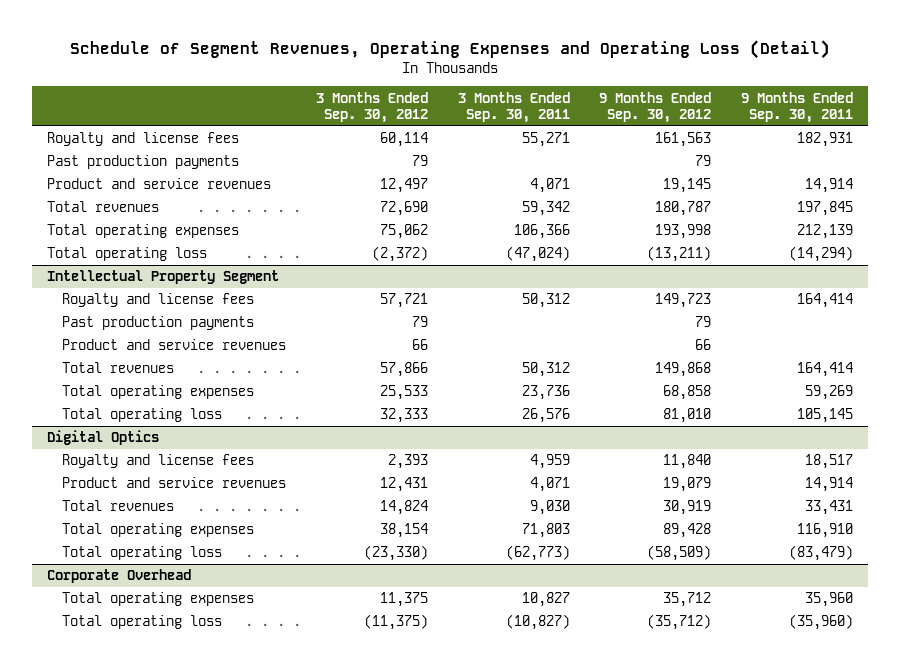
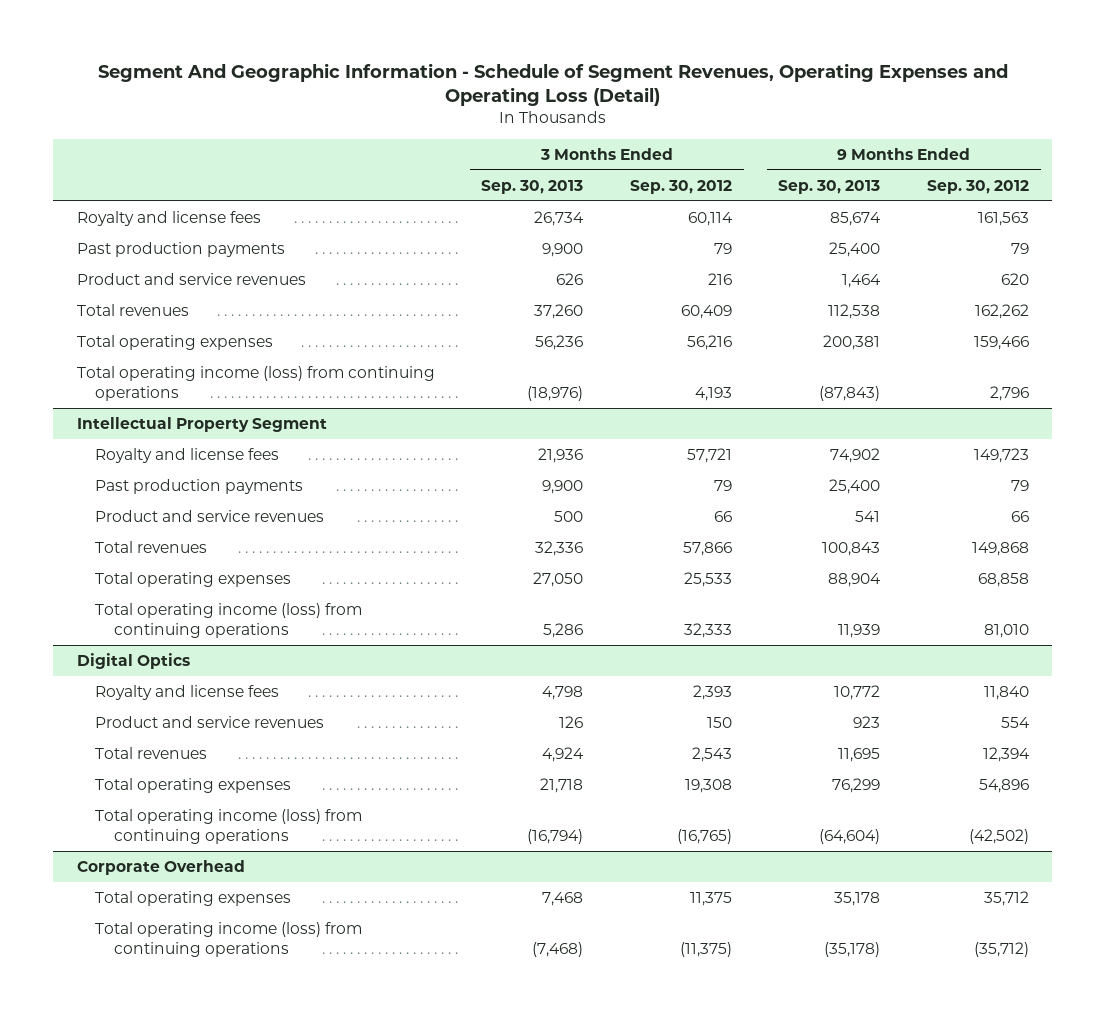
- Schedule of Segment Revenues, Operating Expenses and Operating Loss (Detail)
+ Segment And Geographic Information - Schedule of Segment Revenues, Operating Expenses and Operating Loss (Detail)
- | 3 Months Ended Sep. 30, 2012 | 3 Months Ended Sep. 30, 2011 | 9 Months Ended Sep. 30, 2012 | 9 Months Ended Sep. 30, 2011
+ | 3 Months Ended Sep. 30, 2013 | 3 Months Ended Sep. 30, 2012 | 9 Months Ended Sep. 30, 2013 | 9 Months Ended Sep. 30, 2012
- Product and service revenues | 12,497 | 4,071 | 19,145 | 14,914
- Total revenues | 72,690 | 59,342 | 180,787 | 197,845
- Total operating expenses | 75,062 | 106,366 | 193,998 | 212,139
- Total operating loss | (2,372) | (47,024) | (13,211) | (14,294)
+ Product and service revenues | 626 | 216 | 1,464 | 620
+ Total revenues | 37,260 | 60,409 | 112,538 | 162,262
+ Total operating expenses | 56,236 | 56,216 | 200,381 | 159,466
+ Total operating income (loss) from continuing operations | (18,976) | 4,193 | (87,843) | 2,796
@ Intellectual Property Segment
- Total operating loss | 32,333 | 26,576 | 81,010 | 105,145
+ Total operating income (loss) from continuing operations | 5,286 | 32,333 | 11,939 | 81,010
@ Digital Optics
- Product and service revenues | 12,431 | 4,071 | 19,079 | 14,914
- Total revenues | 14,824 | 9,030 | 30,919 | 33,431
- Total operating expenses | 38,154 | 71,803 | 89,428 | 116,910
- Total operating loss | (23,330) | (62,773) | (58,509) | (83,479)
+ Product and service revenues | 126 | 150 | 923 | 554
+ Total revenues | 4,924 | 2,543 | 11,695 | 12,394
+ Total operating expenses | 21,718 | 19,308 | 76,299 | 54,896
+ Total operating income (loss) from continuing operations | (16,794) | (16,765) | (64,604) | (42,502)
@ Corporate Overhead
- Total operating loss | (11,375) | (10,827) | (35,712) | (35,960)
+ Total operating income (loss) from continuing operations | (7,468) | (11,375) | (35,178) | (35,712)

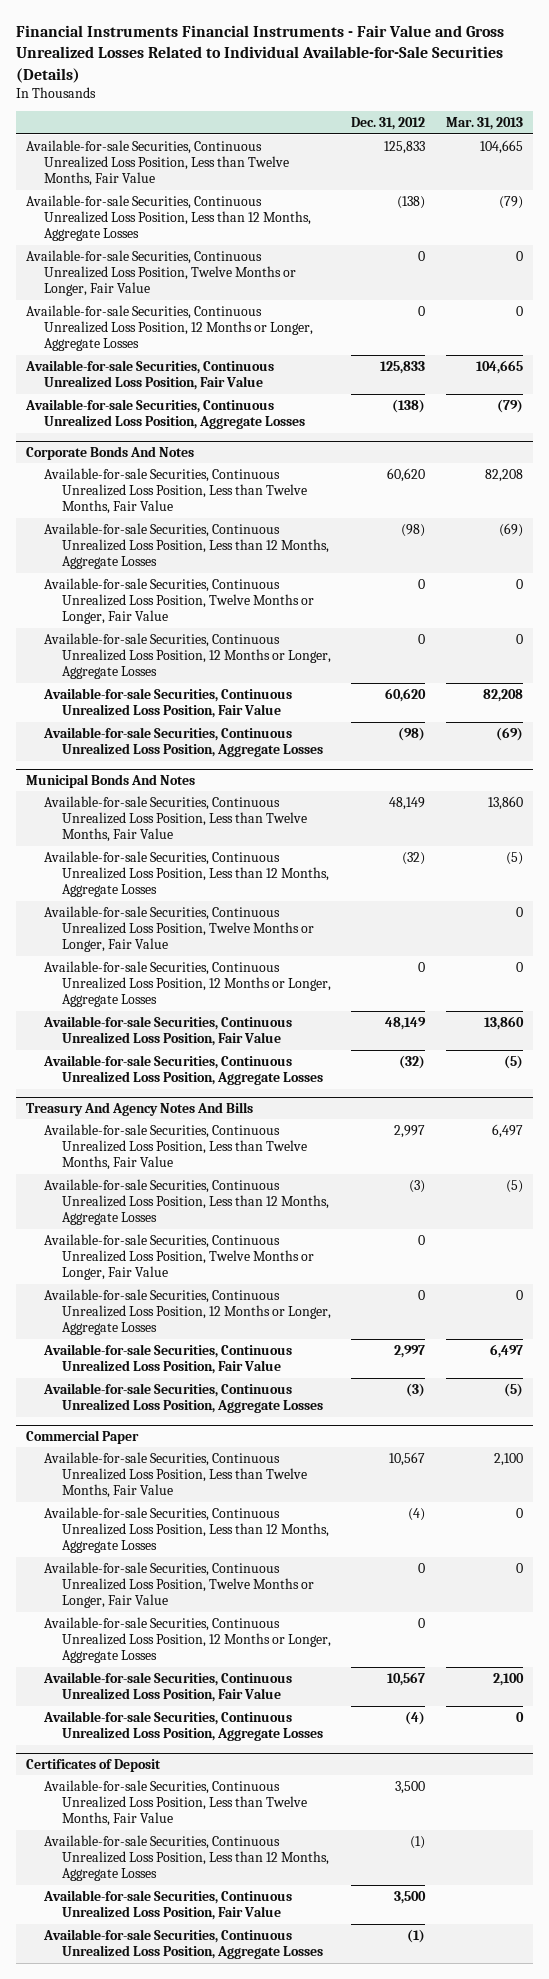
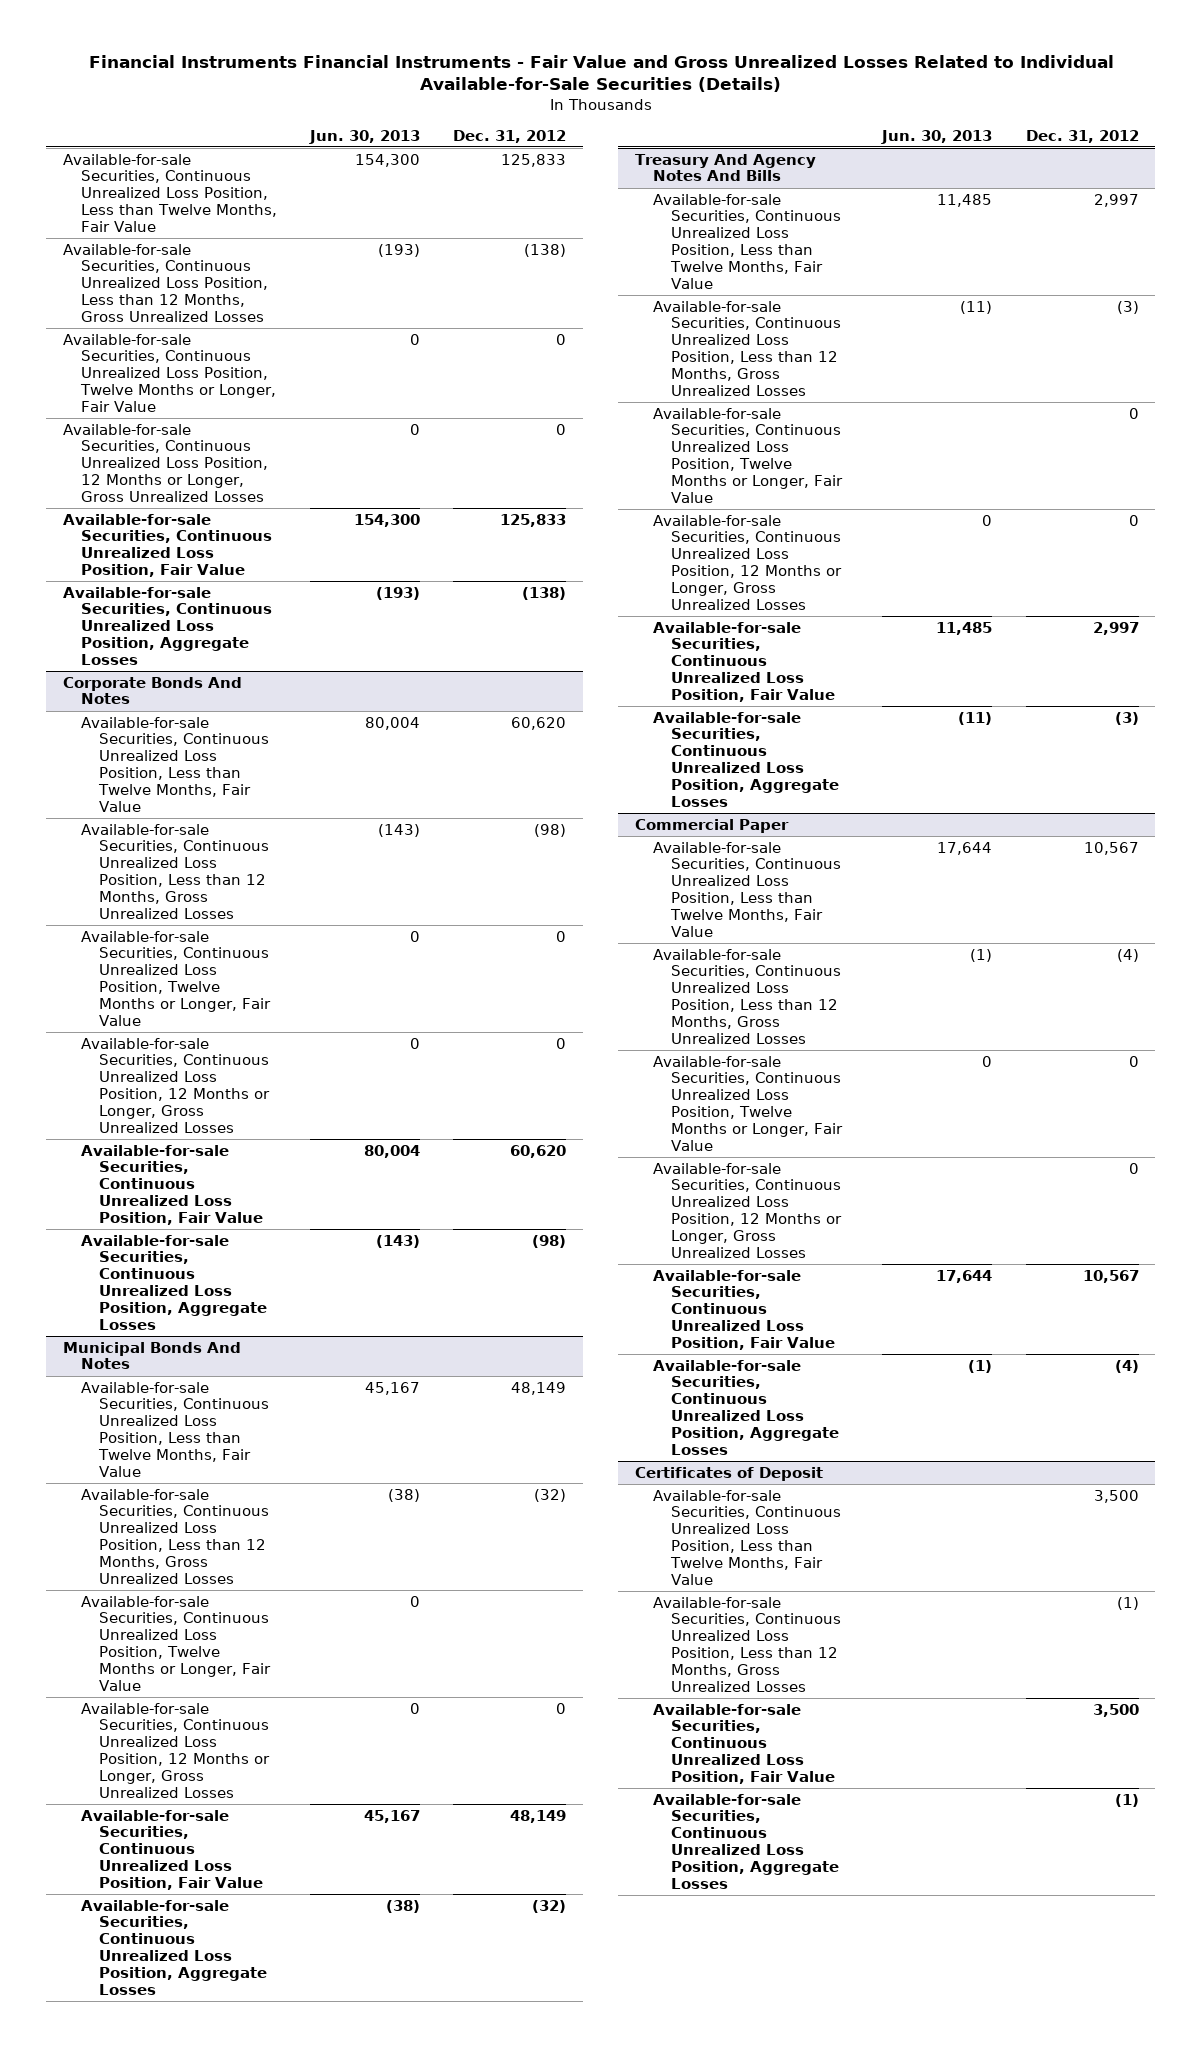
- | Dec. 31, 2012 | Mar. 31, 2013
+ | Jun. 30, 2013 | Dec. 31, 2012
- Available-for-sale Securities, Continuous Unrealized Loss Position, Less than 12 Months, Aggregate Losses | (138) | (79)
+ Available-for-sale Securities, Continuous Unrealized Loss Position, Less than 12 Months, Gross Unrealized Losses | (193) | (138)
- Available-for-sale Securities, Continuous Unrealized Loss Position, 12 Months or Longer, Aggregate Losses | 0 | 0
+ Available-for-sale Securities, Continuous Unrealized Loss Position, 12 Months or Longer, Gross Unrealized Losses | 0 | 0
@ Corporate Bonds And Notes
- Available-for-sale Securities, Continuous Unrealized Loss Position, Less than 12 Months, Aggregate Losses | (98) | (69)
+ Available-for-sale Securities, Continuous Unrealized Loss Position, Less than 12 Months, Gross Unrealized Losses | (143) | (98)
- Available-for-sale Securities, Continuous Unrealized Loss Position, 12 Months or Longer, Aggregate Losses | 0 | 0
+ Available-for-sale Securities, Continuous Unrealized Loss Position, 12 Months or Longer, Gross Unrealized Losses | 0 | 0
@ Municipal Bonds And Notes
- Available-for-sale Securities, Continuous Unrealized Loss Position, Less than 12 Months, Aggregate Losses | (32) | (5)
+ Available-for-sale Securities, Continuous Unrealized Loss Position, Less than 12 Months, Gross Unrealized Losses | (38) | (32)
- Available-for-sale Securities, Continuous Unrealized Loss Position, 12 Months or Longer, Aggregate Losses | 0 | 0
+ Available-for-sale Securities, Continuous Unrealized Loss Position, 12 Months or Longer, Gross Unrealized Losses | 0 | 0
@ Treasury And Agency Notes And Bills
- Available-for-sale Securities, Continuous Unrealized Loss Position, Less than 12 Months, Aggregate Losses | (3) | (5)
+ Available-for-sale Securities, Continuous Unrealized Loss Position, Less than 12 Months, Gross Unrealized Losses | (11) | (3)
- Available-for-sale Securities, Continuous Unrealized Loss Position, 12 Months or Longer, Aggregate Losses | 0 | 0
+ Available-for-sale Securities, Continuous Unrealized Loss Position, 12 Months or Longer, Gross Unrealized Losses | 0 | 0
@ Commercial Paper
- Available-for-sale Securities, Continuous Unrealized Loss Position, Less than 12 Months, Aggregate Losses | (4) | 0
+ Available-for-sale Securities, Continuous Unrealized Loss Position, Less than 12 Months, Gross Unrealized Losses | (1) | (4)
- Available-for-sale Securities, Continuous Unrealized Loss Position, 12 Months or Longer, Aggregate Losses | 0 |
+ Available-for-sale Securities, Continuous Unrealized Loss Position, 12 Months or Longer, Gross Unrealized Losses | | 0
@ Certificates of Deposit
- Available-for-sale Securities, Continuous Unrealized Loss Position, Less than 12 Months, Aggregate Losses | (1) |
+ Available-for-sale Securities, Continuous Unrealized Loss Position, Less than 12 Months, Gross Unrealized Losses | | (1)

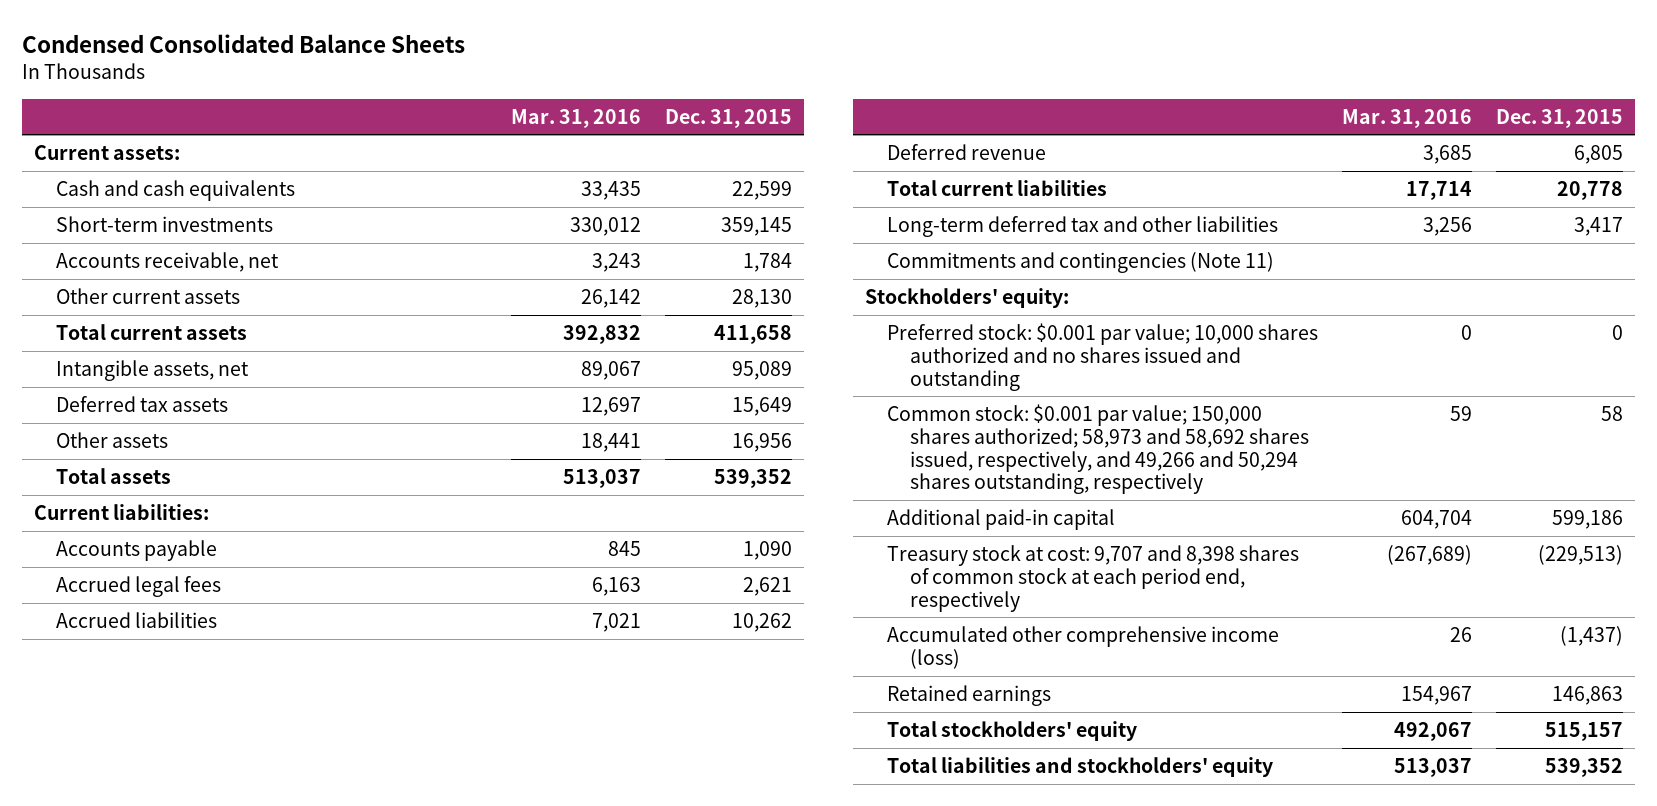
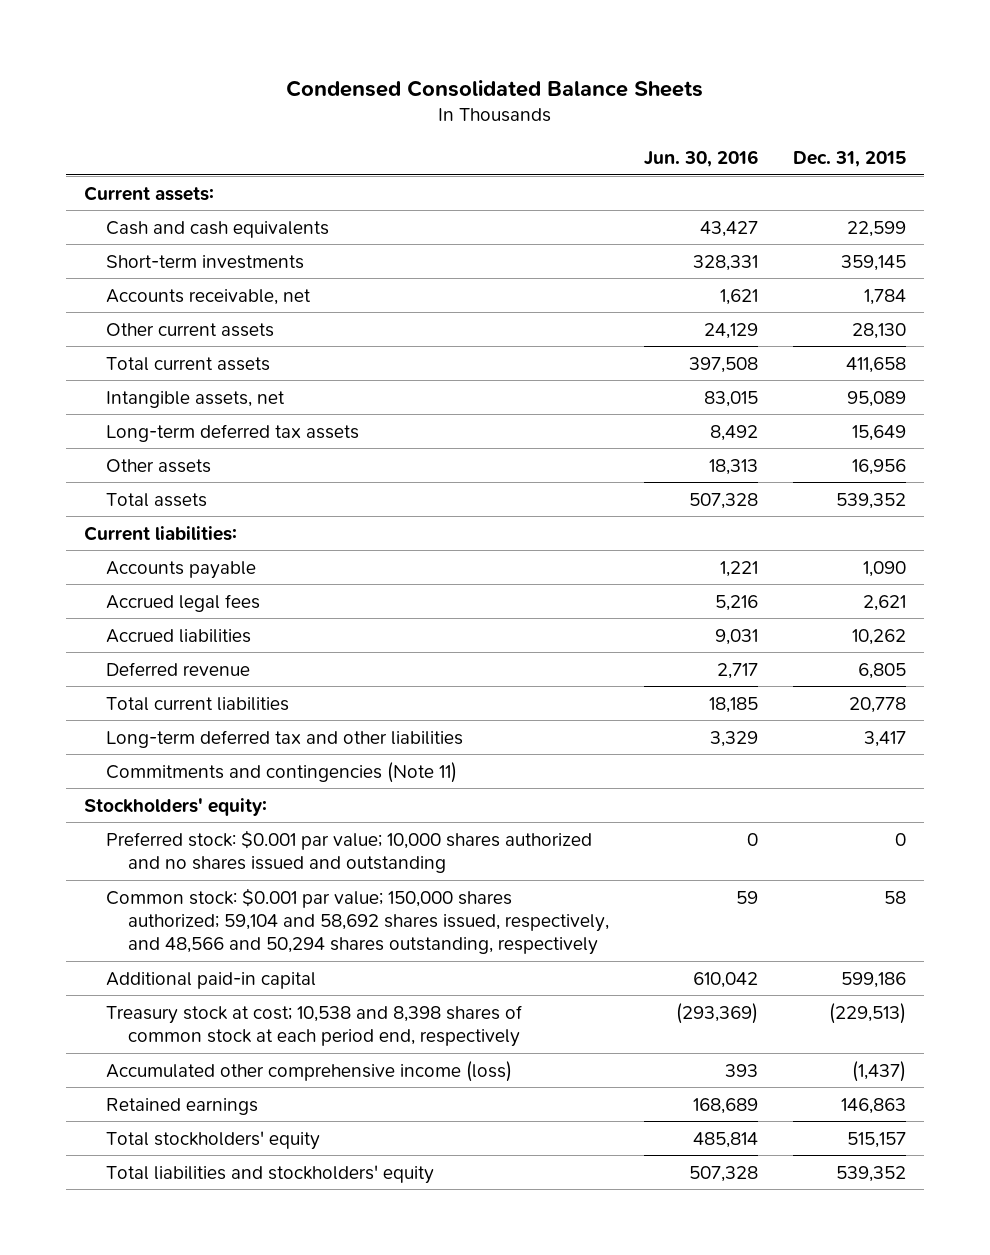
- | Mar. 31, 2016 | Dec. 31, 2015
+ | Jun. 30, 2016 | Dec. 31, 2015
- Deferred tax assets | 12,697 | 15,649
+ Long-term deferred tax assets | 8,492 | 15,649
- Common stock: $0.001 par value; 150,000 shares authorized; 58,973 and 58,692 shares issued, respectively, and 49,266 and 50,294 shares outstanding, respectively | 59 | 58
+ Common stock: $0.001 par value; 150,000 shares authorized; 59,104 and 58,692 shares issued, respectively, and 48,566 and 50,294 shares outstanding, respectively | 59 | 58
- Treasury stock at cost: 9,707 and 8,398 shares of common stock at each period end, respectively | (267,689) | (229,513)
+ Treasury stock at cost; 10,538 and 8,398 shares of common stock at each period end, respectively | (293,369) | (229,513)

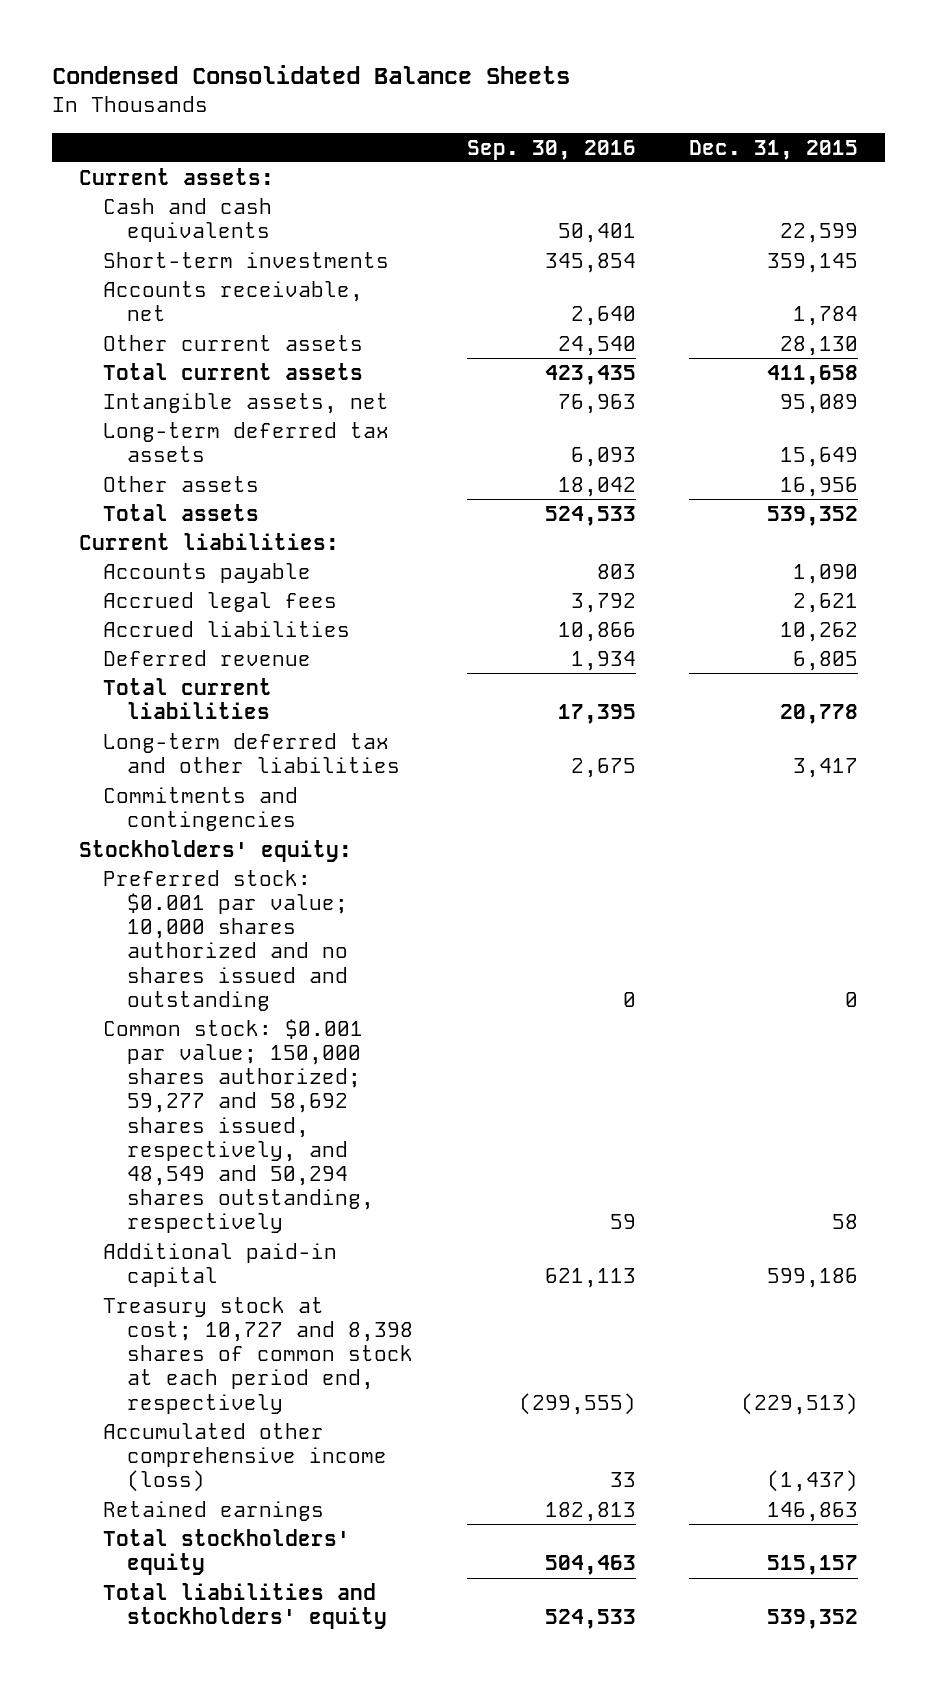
- | Jun. 30, 2016 | Dec. 31, 2015
+ | Sep. 30, 2016 | Dec. 31, 2015
- Commitments and contingencies (Note 11)
+ Commitments and contingencies
- Common stock: $0.001 par value; 150,000 shares authorized; 59,104 and 58,692 shares issued, respectively, and 48,566 and 50,294 shares outstanding, respectively | 59 | 58
+ Common stock: $0.001 par value; 150,000 shares authorized; 59,277 and 58,692 shares issued, respectively, and 48,549 and 50,294 shares outstanding, respectively | 59 | 58
- Treasury stock at cost; 10,538 and 8,398 shares of common stock at each period end, respectively | (293,369) | (229,513)
+ Treasury stock at cost; 10,727 and 8,398 shares of common stock at each period end, respectively | (299,555) | (229,513)

